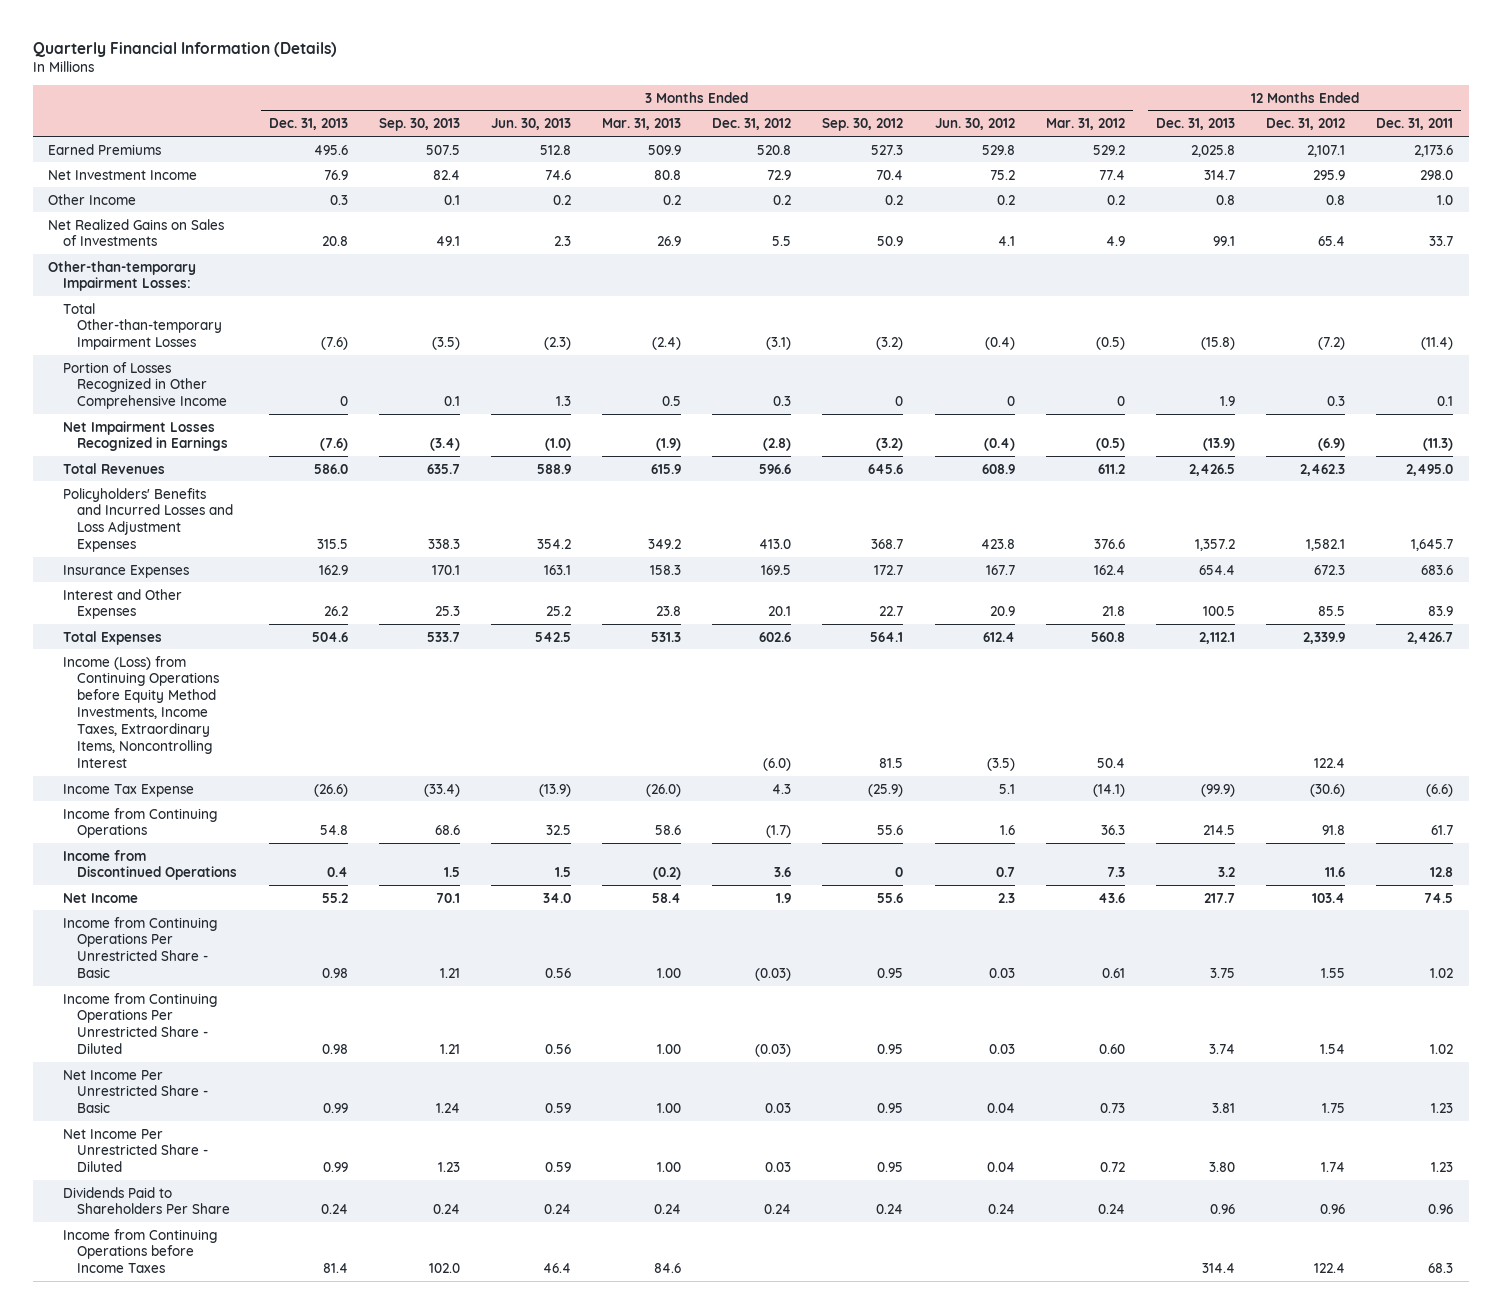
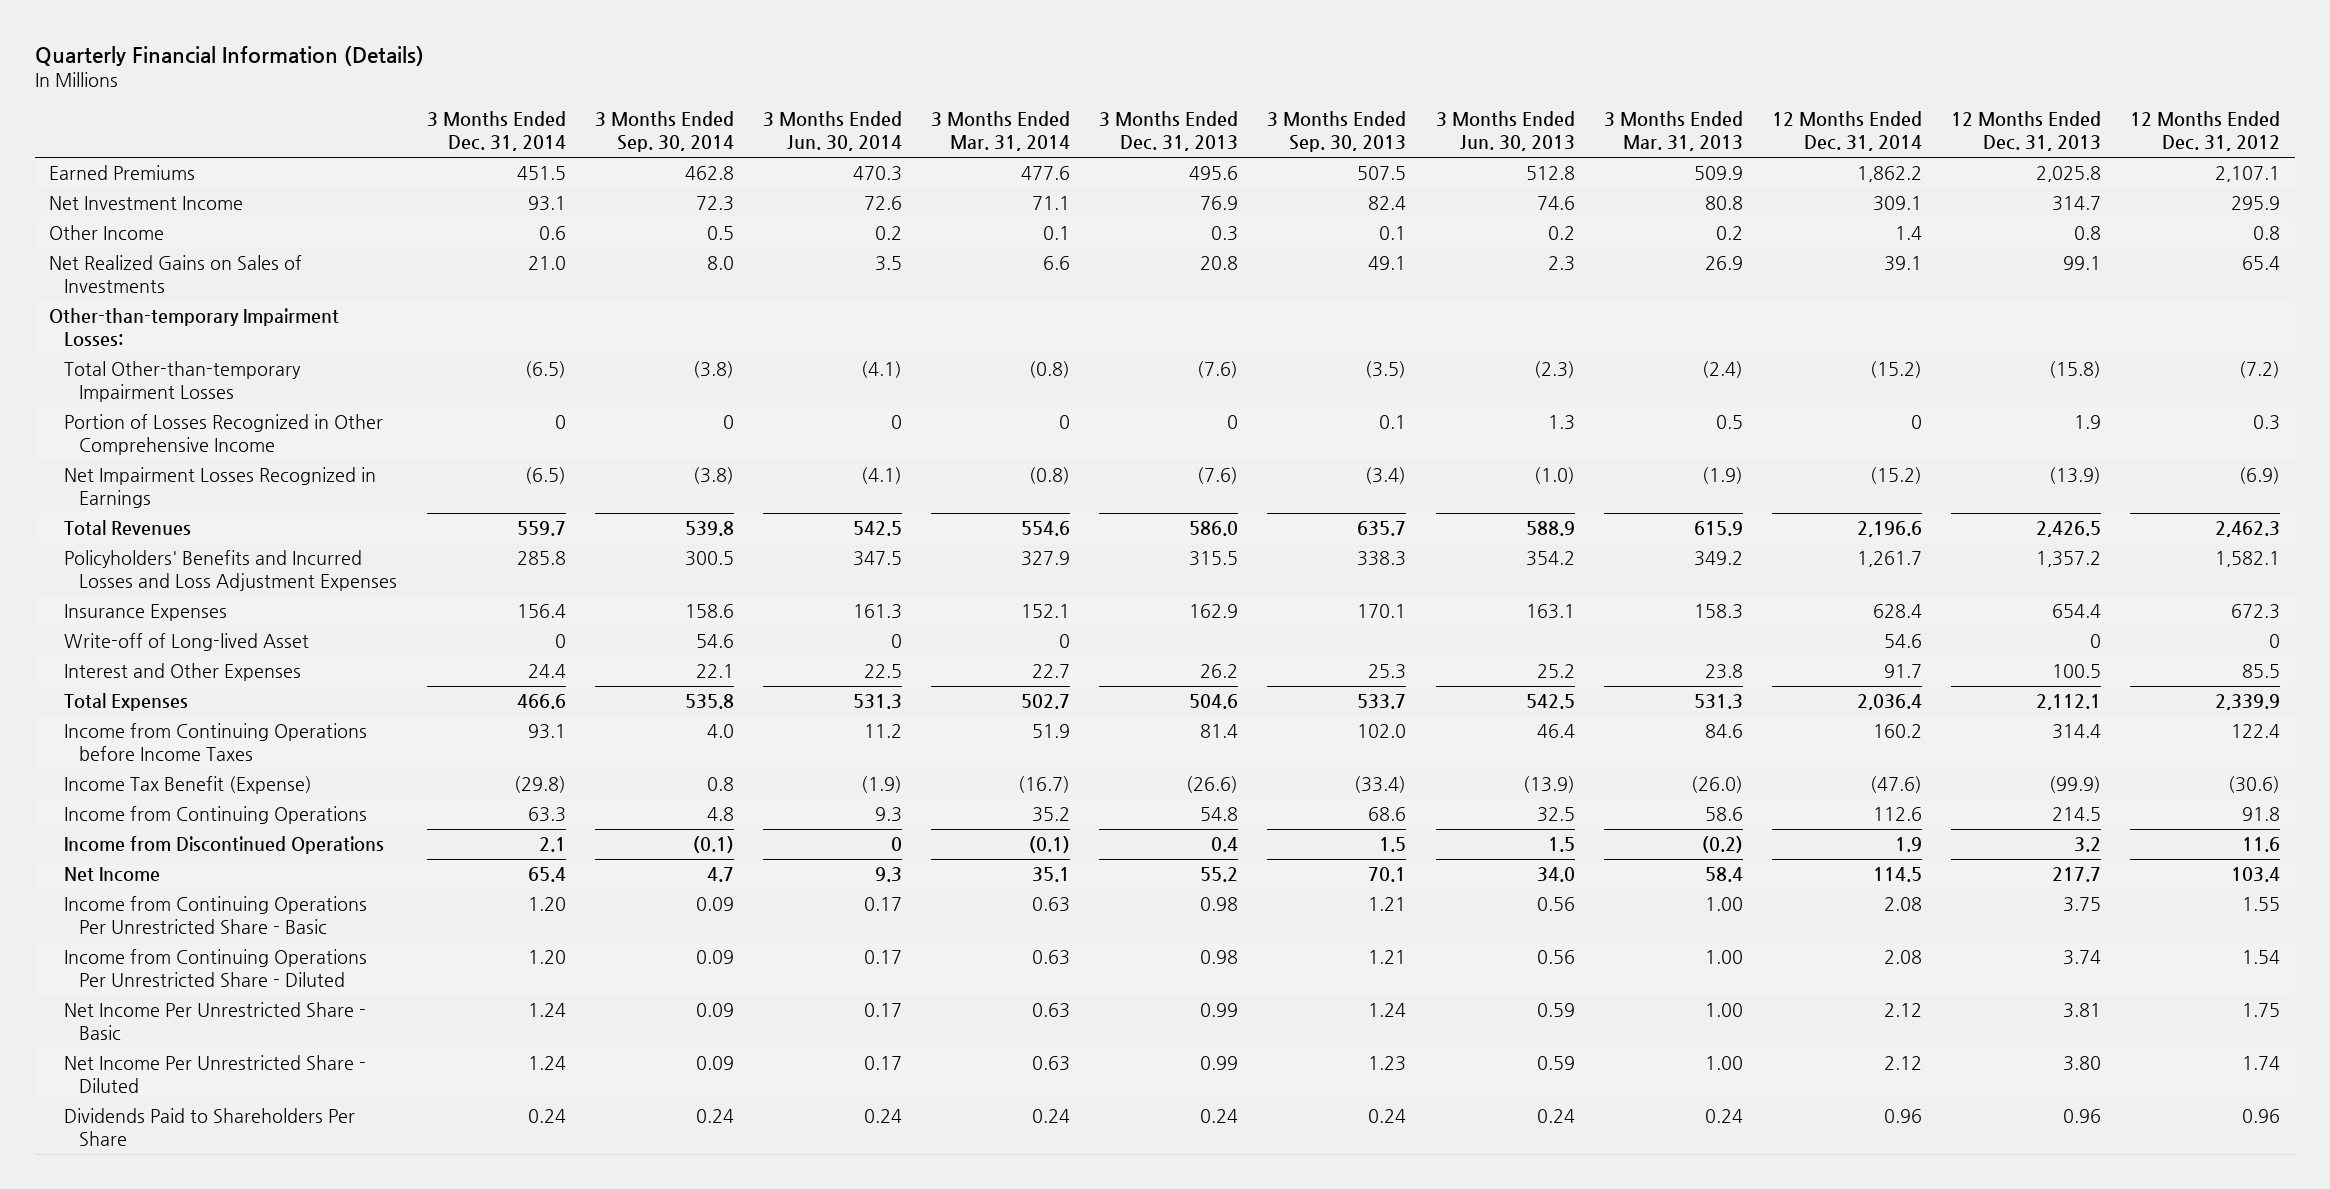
- | 3 Months Ended Dec. 31, 2013 | 3 Months Ended Sep. 30, 2013 | 3 Months Ended Jun. 30, 2013 | 3 Months Ended Mar. 31, 2013 | 3 Months Ended Dec. 31, 2012 | 3 Months Ended Sep. 30, 2012 | 3 Months Ended Jun. 30, 2012 | 3 Months Ended Mar. 31, 2012 | 12 Months Ended Dec. 31, 2013 | 12 Months Ended Dec. 31, 2012 | 12 Months Ended Dec. 31, 2011
+ | 3 Months Ended Dec. 31, 2014 | 3 Months Ended Sep. 30, 2014 | 3 Months Ended Jun. 30, 2014 | 3 Months Ended Mar. 31, 2014 | 3 Months Ended Dec. 31, 2013 | 3 Months Ended Sep. 30, 2013 | 3 Months Ended Jun. 30, 2013 | 3 Months Ended Mar. 31, 2013 | 12 Months Ended Dec. 31, 2014 | 12 Months Ended Dec. 31, 2013 | 12 Months Ended Dec. 31, 2012
+ Write-off of Long-lived Asset | 0 | 54.6 | 0 | 0 | | | | | 54.6 | 0 | 0
- Income (Loss) from Continuing Operations before Equity Method Investments, Income Taxes, Extraordinary Items, Noncontrolling Interest | | | | | (6.0) | 81.5 | (3.5) | 50.4 | | 122.4 |
- Income Tax Expense | (26.6) | (33.4) | (13.9) | (26.0) | 4.3 | (25.9) | 5.1 | (14.1) | (99.9) | (30.6) | (6.6)
moved up: Income from Continuing Operations before Income Taxes | 93.1 | 4.0 | 11.2 | 51.9 | 81.4 | 102.0 | 46.4 | 84.6 | 160.2 | 314.4 | 122.4
+ Income Tax Benefit (Expense) | (29.8) | 0.8 | (1.9) | (16.7) | (26.6) | (33.4) | (13.9) | (26.0) | (47.6) | (99.9) | (30.6)

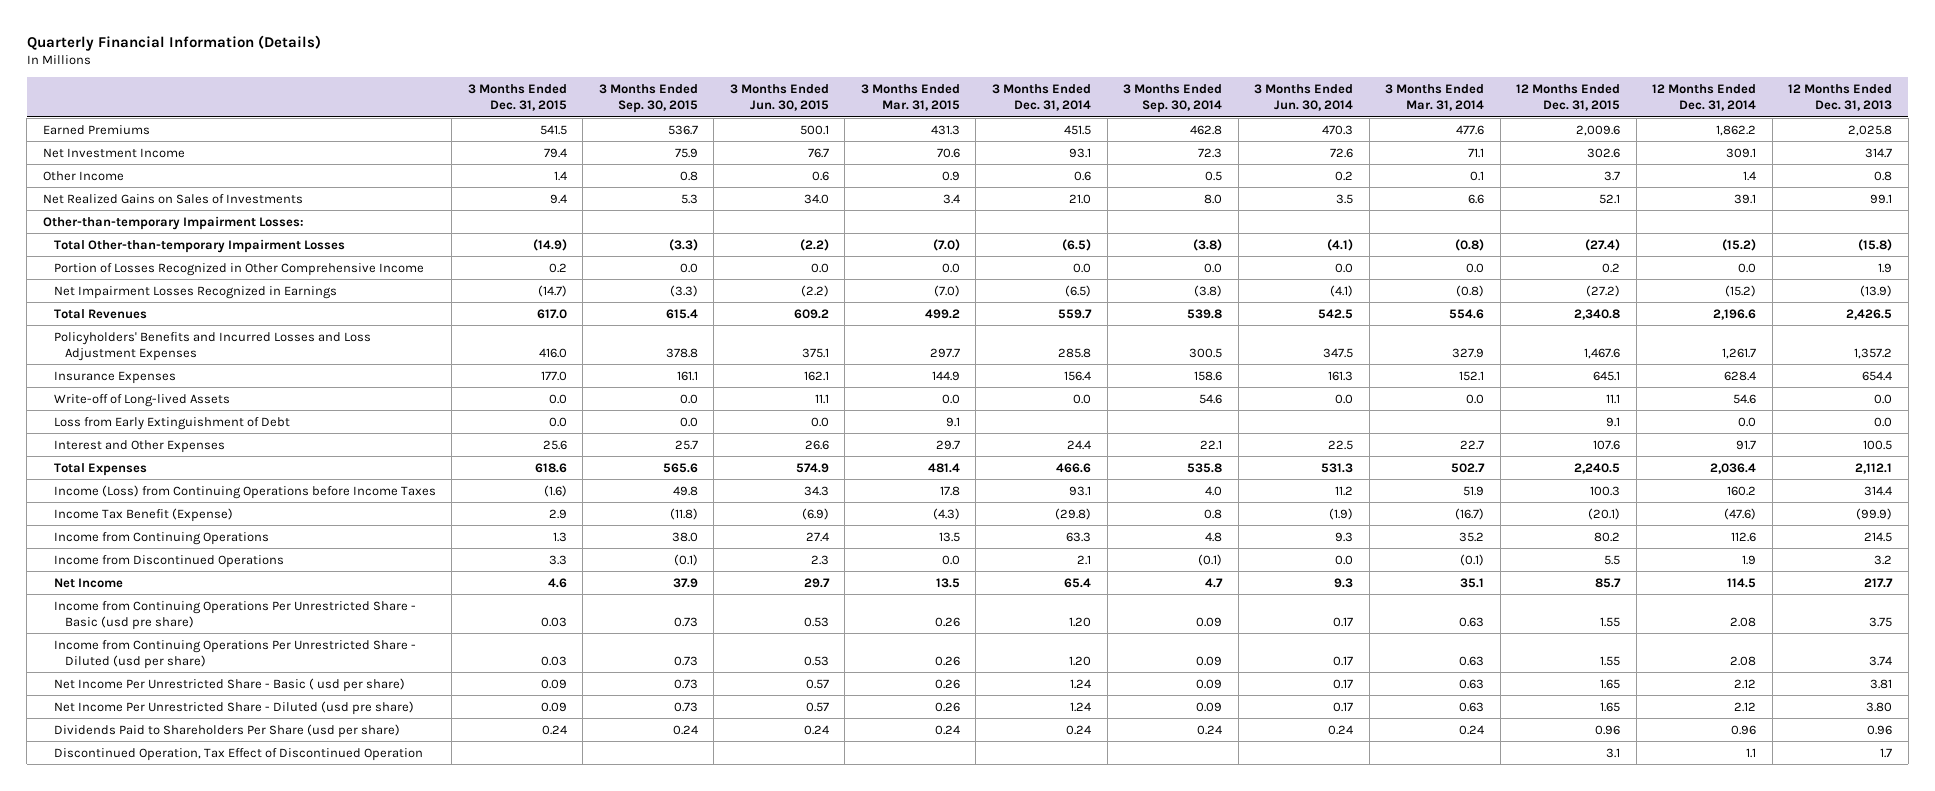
- | 3 Months Ended Dec. 31, 2014 | 3 Months Ended Sep. 30, 2014 | 3 Months Ended Jun. 30, 2014 | 3 Months Ended Mar. 31, 2014 | 3 Months Ended Dec. 31, 2013 | 3 Months Ended Sep. 30, 2013 | 3 Months Ended Jun. 30, 2013 | 3 Months Ended Mar. 31, 2013 | 12 Months Ended Dec. 31, 2014 | 12 Months Ended Dec. 31, 2013 | 12 Months Ended Dec. 31, 2012
+ | 3 Months Ended Dec. 31, 2015 | 3 Months Ended Sep. 30, 2015 | 3 Months Ended Jun. 30, 2015 | 3 Months Ended Mar. 31, 2015 | 3 Months Ended Dec. 31, 2014 | 3 Months Ended Sep. 30, 2014 | 3 Months Ended Jun. 30, 2014 | 3 Months Ended Mar. 31, 2014 | 12 Months Ended Dec. 31, 2015 | 12 Months Ended Dec. 31, 2014 | 12 Months Ended Dec. 31, 2013
- Portion of Losses Recognized in Other Comprehensive Income | 0 | 0 | 0 | 0 | 0 | 0.1 | 1.3 | 0.5 | 0 | 1.9 | 0.3
+ Portion of Losses Recognized in Other Comprehensive Income | 0.2 | 0.0 | 0.0 | 0.0 | 0.0 | 0.0 | 0.0 | 0.0 | 0.2 | 0.0 | 1.9
- Write-off of Long-lived Asset | 0 | 54.6 | 0 | 0 | | | | | 54.6 | 0 | 0
+ Write-off of Long-lived Assets | 0.0 | 0.0 | 11.1 | 0.0 | 0.0 | 54.6 | 0.0 | 0.0 | 11.1 | 54.6 | 0.0
+ Loss from Early Extinguishment of Debt | 0.0 | 0.0 | 0.0 | 9.1 | | | | | 9.1 | 0.0 | 0.0
- Income from Continuing Operations before Income Taxes | 93.1 | 4.0 | 11.2 | 51.9 | 81.4 | 102.0 | 46.4 | 84.6 | 160.2 | 314.4 | 122.4
+ Income (Loss) from Continuing Operations before Income Taxes | (1.6) | 49.8 | 34.3 | 17.8 | 93.1 | 4.0 | 11.2 | 51.9 | 100.3 | 160.2 | 314.4
- Income from Discontinued Operations | 2.1 | (0.1) | 0 | (0.1) | 0.4 | 1.5 | 1.5 | (0.2) | 1.9 | 3.2 | 11.6
+ Income from Discontinued Operations | 3.3 | (0.1) | 2.3 | 0.0 | 2.1 | (0.1) | 0.0 | (0.1) | 5.5 | 1.9 | 3.2
- Income from Continuing Operations Per Unrestricted Share - Basic | 1.20 | 0.09 | 0.17 | 0.63 | 0.98 | 1.21 | 0.56 | 1.00 | 2.08 | 3.75 | 1.55
- Income from Continuing Operations Per Unrestricted Share - Diluted | 1.20 | 0.09 | 0.17 | 0.63 | 0.98 | 1.21 | 0.56 | 1.00 | 2.08 | 3.74 | 1.54
- Net Income Per Unrestricted Share - Basic | 1.24 | 0.09 | 0.17 | 0.63 | 0.99 | 1.24 | 0.59 | 1.00 | 2.12 | 3.81 | 1.75
- Net Income Per Unrestricted Share - Diluted | 1.24 | 0.09 | 0.17 | 0.63 | 0.99 | 1.23 | 0.59 | 1.00 | 2.12 | 3.80 | 1.74
- Dividends Paid to Shareholders Per Share | 0.24 | 0.24 | 0.24 | 0.24 | 0.24 | 0.24 | 0.24 | 0.24 | 0.96 | 0.96 | 0.96
+ Income from Continuing Operations Per Unrestricted Share - Basic (usd pre share) | 0.03 | 0.73 | 0.53 | 0.26 | 1.20 | 0.09 | 0.17 | 0.63 | 1.55 | 2.08 | 3.75
+ Income from Continuing Operations Per Unrestricted Share - Diluted (usd per share) | 0.03 | 0.73 | 0.53 | 0.26 | 1.20 | 0.09 | 0.17 | 0.63 | 1.55 | 2.08 | 3.74
+ Net Income Per Unrestricted Share - Basic ( usd per share) | 0.09 | 0.73 | 0.57 | 0.26 | 1.24 | 0.09 | 0.17 | 0.63 | 1.65 | 2.12 | 3.81
+ Net Income Per Unrestricted Share - Diluted (usd pre share) | 0.09 | 0.73 | 0.57 | 0.26 | 1.24 | 0.09 | 0.17 | 0.63 | 1.65 | 2.12 | 3.80
+ Dividends Paid to Shareholders Per Share (usd per share) | 0.24 | 0.24 | 0.24 | 0.24 | 0.24 | 0.24 | 0.24 | 0.24 | 0.96 | 0.96 | 0.96
+ Discontinued Operation, Tax Effect of Discontinued Operation | | | | | | | | | 3.1 | 1.1 | 1.7

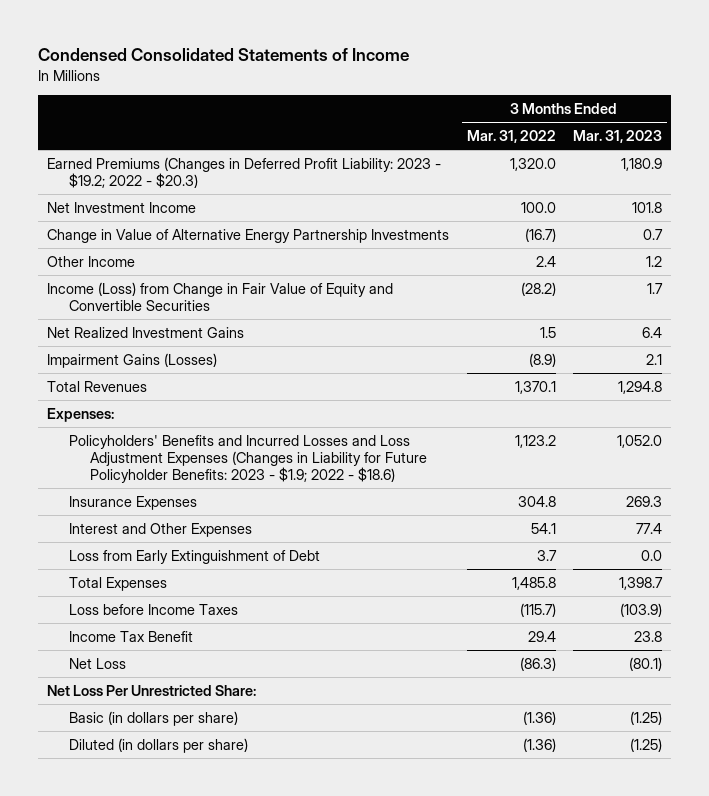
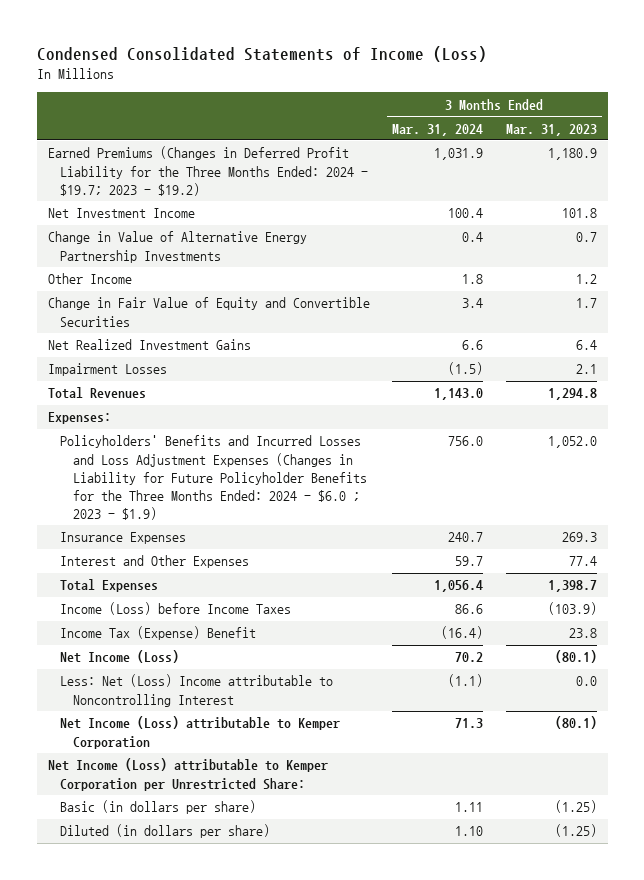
- Condensed Consolidated Statements of Income
+ Condensed Consolidated Statements of Income (Loss)
- | 3 Months Ended Mar. 31, 2022 | 3 Months Ended Mar. 31, 2023
+ | 3 Months Ended Mar. 31, 2024 | 3 Months Ended Mar. 31, 2023
- Earned Premiums (Changes in Deferred Profit Liability: 2023 - $19.2; 2022 - $20.3) | 1,320.0 | 1,180.9
+ Earned Premiums (Changes in Deferred Profit Liability for the Three Months Ended: 2024 - $19.7; 2023 - $19.2) | 1,031.9 | 1,180.9
- Income (Loss) from Change in Fair Value of Equity and Convertible Securities | (28.2) | 1.7
+ Change in Fair Value of Equity and Convertible Securities | 3.4 | 1.7
- Impairment Gains (Losses) | (8.9) | 2.1
+ Impairment Losses | (1.5) | 2.1
- Policyholders' Benefits and Incurred Losses and Loss Adjustment Expenses (Changes in Liability for Future Policyholder Benefits: 2023 - $1.9; 2022 - $18.6) | 1,123.2 | 1,052.0
+ Policyholders' Benefits and Incurred Losses and Loss Adjustment Expenses (Changes in Liability for Future Policyholder Benefits for the Three Months Ended: 2024 - $6.0 ; 2023 - $1.9) | 756.0 | 1,052.0
- Loss from Early Extinguishment of Debt | 3.7 | 0.0
- Loss before Income Taxes | (115.7) | (103.9)
- Income Tax Benefit | 29.4 | 23.8
- Net Loss | (86.3) | (80.1)
- Net Loss Per Unrestricted Share:
+ Income (Loss) before Income Taxes | 86.6 | (103.9)
+ Income Tax (Expense) Benefit | (16.4) | 23.8
+ Net Income (Loss) | 70.2 | (80.1)
+ Less: Net (Loss) Income attributable to Noncontrolling Interest | (1.1) | 0.0
+ Net Income (Loss) attributable to Kemper Corporation | 71.3 | (80.1)
+ Net Income (Loss) attributable to Kemper Corporation per Unrestricted Share:

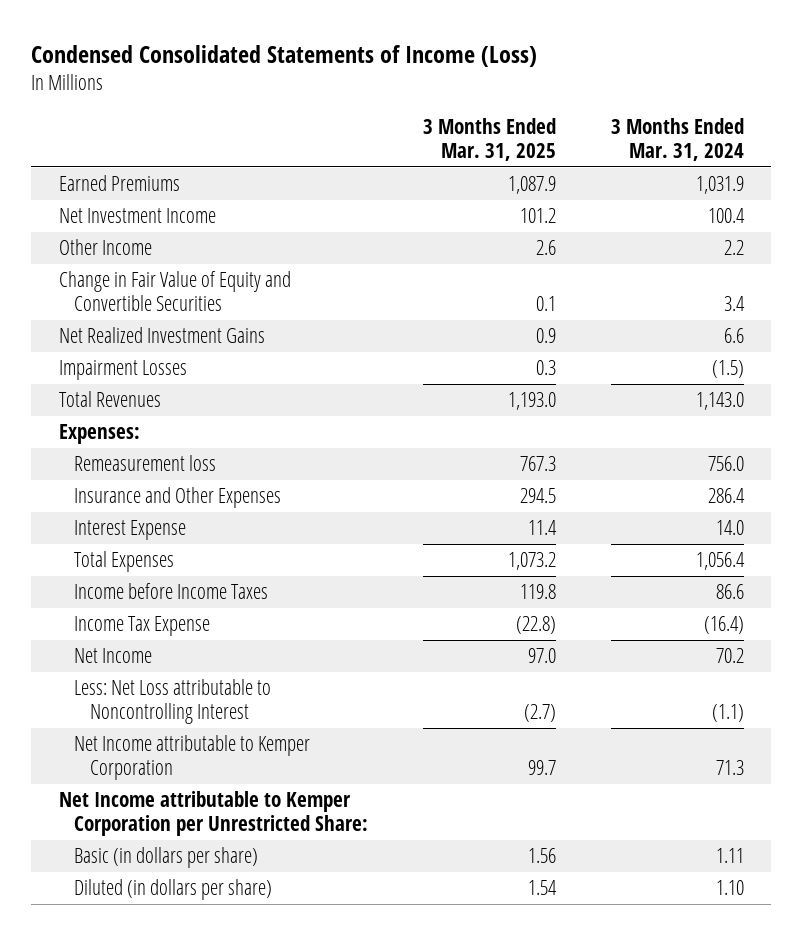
- | 3 Months Ended Mar. 31, 2024 | 3 Months Ended Mar. 31, 2023
+ | 3 Months Ended Mar. 31, 2025 | 3 Months Ended Mar. 31, 2024
- Earned Premiums (Changes in Deferred Profit Liability for the Three Months Ended: 2024 - $19.7; 2023 - $19.2) | 1,031.9 | 1,180.9
+ Earned Premiums | 1,087.9 | 1,031.9
- Change in Value of Alternative Energy Partnership Investments | 0.4 | 0.7
- Other Income | 1.8 | 1.2
+ Other Income | 2.6 | 2.2
- Policyholders' Benefits and Incurred Losses and Loss Adjustment Expenses (Changes in Liability for Future Policyholder Benefits for the Three Months Ended: 2024 - $6.0 ; 2023 - $1.9) | 756.0 | 1,052.0
- Insurance Expenses | 240.7 | 269.3
- Interest and Other Expenses | 59.7 | 77.4
+ Remeasurement loss | 767.3 | 756.0
+ Insurance and Other Expenses | 294.5 | 286.4
+ Interest Expense | 11.4 | 14.0
- Income (Loss) before Income Taxes | 86.6 | (103.9)
- Income Tax (Expense) Benefit | (16.4) | 23.8
- Net Income (Loss) | 70.2 | (80.1)
- Less: Net (Loss) Income attributable to Noncontrolling Interest | (1.1) | 0.0
- Net Income (Loss) attributable to Kemper Corporation | 71.3 | (80.1)
- Net Income (Loss) attributable to Kemper Corporation per Unrestricted Share:
+ Income before Income Taxes | 119.8 | 86.6
+ Income Tax Expense | (22.8) | (16.4)
+ Net Income | 97.0 | 70.2
+ Less: Net Loss attributable to Noncontrolling Interest | (2.7) | (1.1)
+ Net Income attributable to Kemper Corporation | 99.7 | 71.3
+ Net Income attributable to Kemper Corporation per Unrestricted Share:

